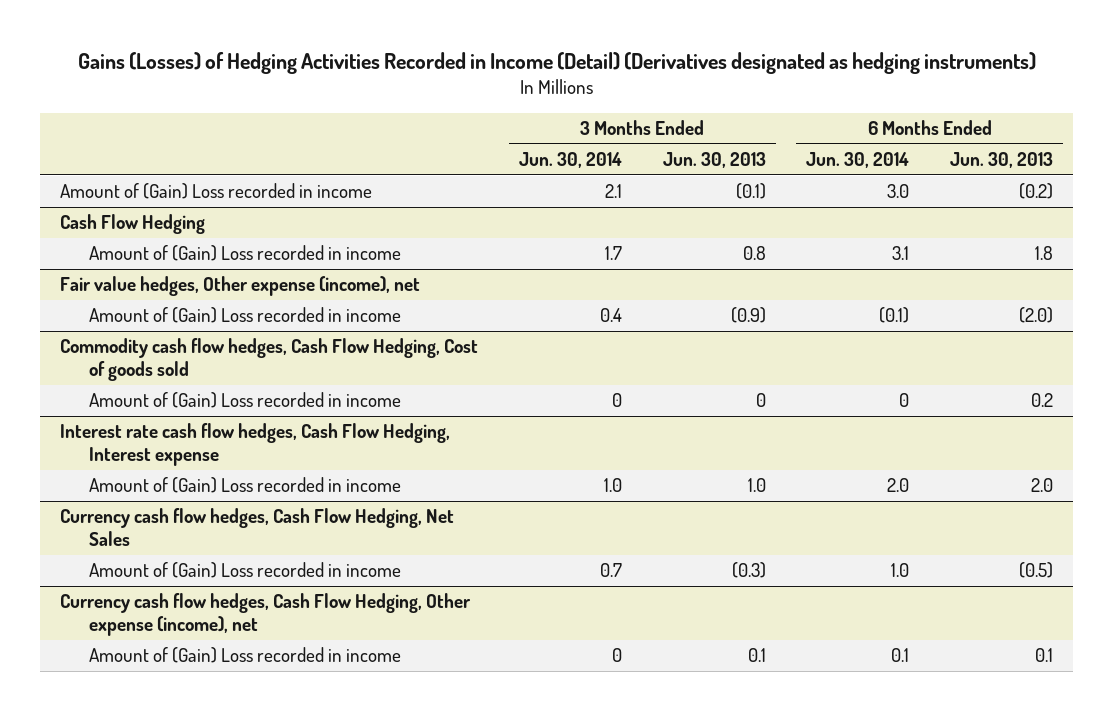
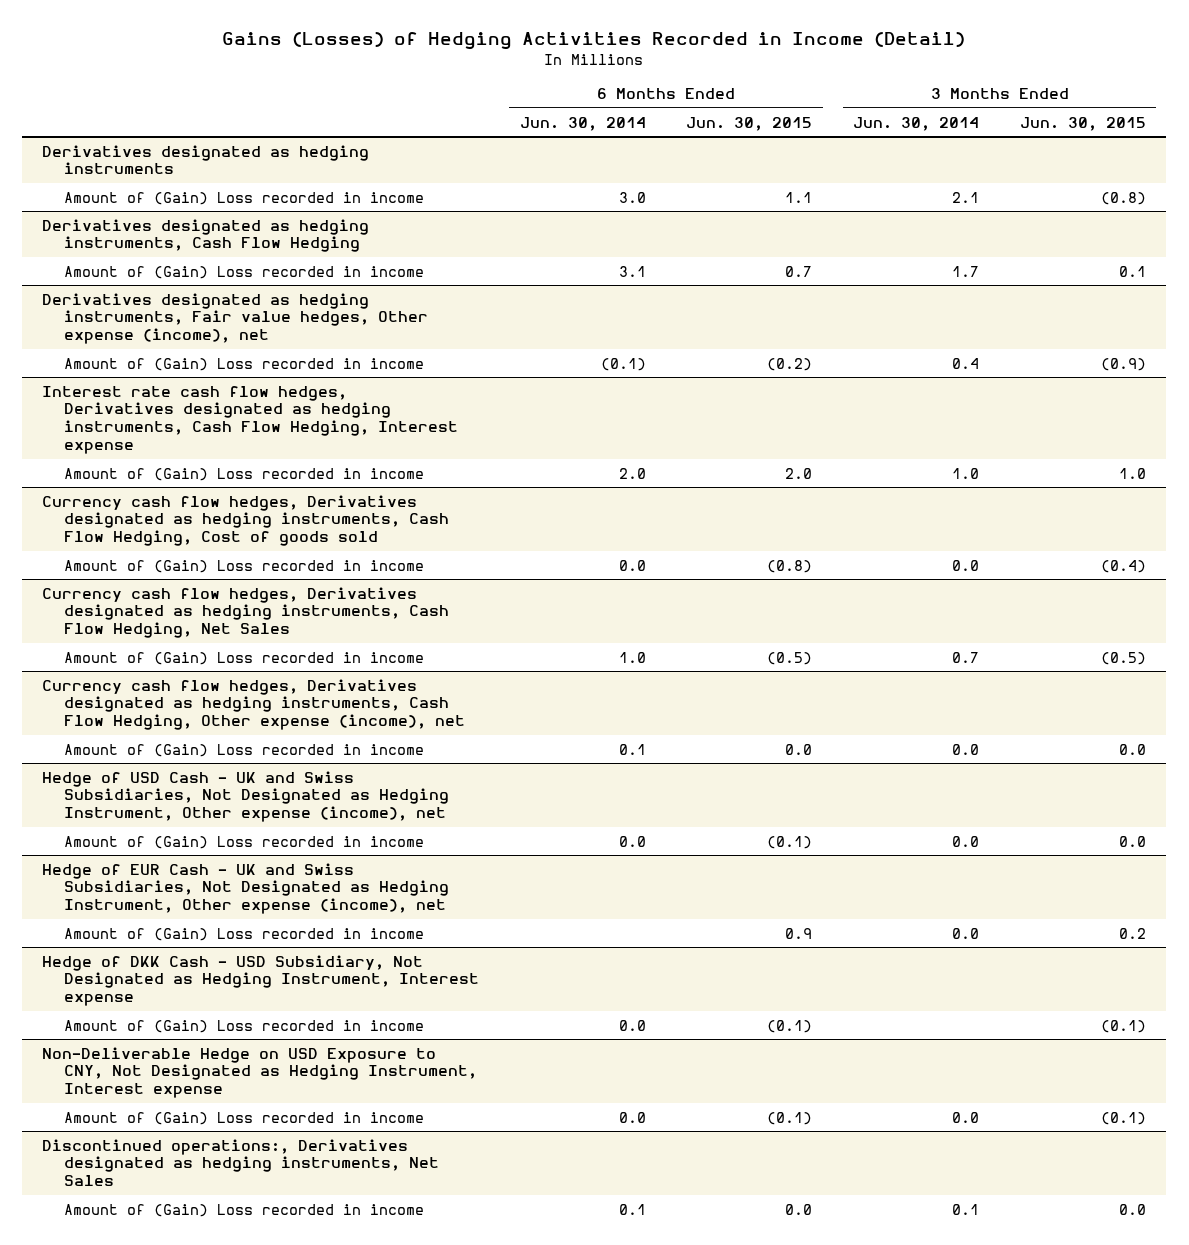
- Gains (Losses) of Hedging Activities Recorded in Income (Detail) (Derivatives designated as hedging instruments)
+ Gains (Losses) of Hedging Activities Recorded in Income (Detail)
- | 3 Months Ended Jun. 30, 2014 | 3 Months Ended Jun. 30, 2013 | 6 Months Ended Jun. 30, 2014 | 6 Months Ended Jun. 30, 2013
+ | 6 Months Ended Jun. 30, 2014 | 6 Months Ended Jun. 30, 2015 | 3 Months Ended Jun. 30, 2014 | 3 Months Ended Jun. 30, 2015
+ Derivatives designated as hedging instruments
- Cash Flow Hedging
+ Derivatives designated as hedging instruments, Cash Flow Hedging
- Fair value hedges, Other expense (income), net
+ Derivatives designated as hedging instruments, Fair value hedges, Other expense (income), net
- Commodity cash flow hedges, Cash Flow Hedging, Cost of goods sold
- Amount of (Gain) Loss recorded in income | 0 | 0 | 0 | 0.2
- Interest rate cash flow hedges, Cash Flow Hedging, Interest expense
+ Interest rate cash flow hedges, Derivatives designated as hedging instruments, Cash Flow Hedging, Interest expense
- Currency cash flow hedges, Cash Flow Hedging, Net Sales
+ Currency cash flow hedges, Derivatives designated as hedging instruments, Cash Flow Hedging, Cost of goods sold
+ Amount of (Gain) Loss recorded in income | 0.0 | (0.8) | 0.0 | (0.4)
+ Currency cash flow hedges, Derivatives designated as hedging instruments, Cash Flow Hedging, Net Sales
- Currency cash flow hedges, Cash Flow Hedging, Other expense (income), net
- Amount of (Gain) Loss recorded in income | 0 | 0.1 | 0.1 | 0.1
+ Currency cash flow hedges, Derivatives designated as hedging instruments, Cash Flow Hedging, Other expense (income), net
+ Amount of (Gain) Loss recorded in income | 0.1 | 0.0 | 0.0 | 0.0
+ Hedge of USD Cash - UK and Swiss Subsidiaries, Not Designated as Hedging Instrument, Other expense (income), net
+ Amount of (Gain) Loss recorded in income | 0.0 | (0.1) | 0.0 | 0.0
+ Hedge of EUR Cash - UK and Swiss Subsidiaries, Not Designated as Hedging Instrument, Other expense (income), net
+ Amount of (Gain) Loss recorded in income | | 0.9 | 0.0 | 0.2
+ Hedge of DKK Cash - USD Subsidiary, Not Designated as Hedging Instrument, Interest expense
+ Amount of (Gain) Loss recorded in income | 0.0 | (0.1) | | (0.1)
+ Non-Deliverable Hedge on USD Exposure to CNY, Not Designated as Hedging Instrument, Interest expense
+ Amount of (Gain) Loss recorded in income | 0.0 | (0.1) | 0.0 | (0.1)
+ Discontinued operations:, Derivatives designated as hedging instruments, Net Sales
+ Amount of (Gain) Loss recorded in income | 0.1 | 0.0 | 0.1 | 0.0

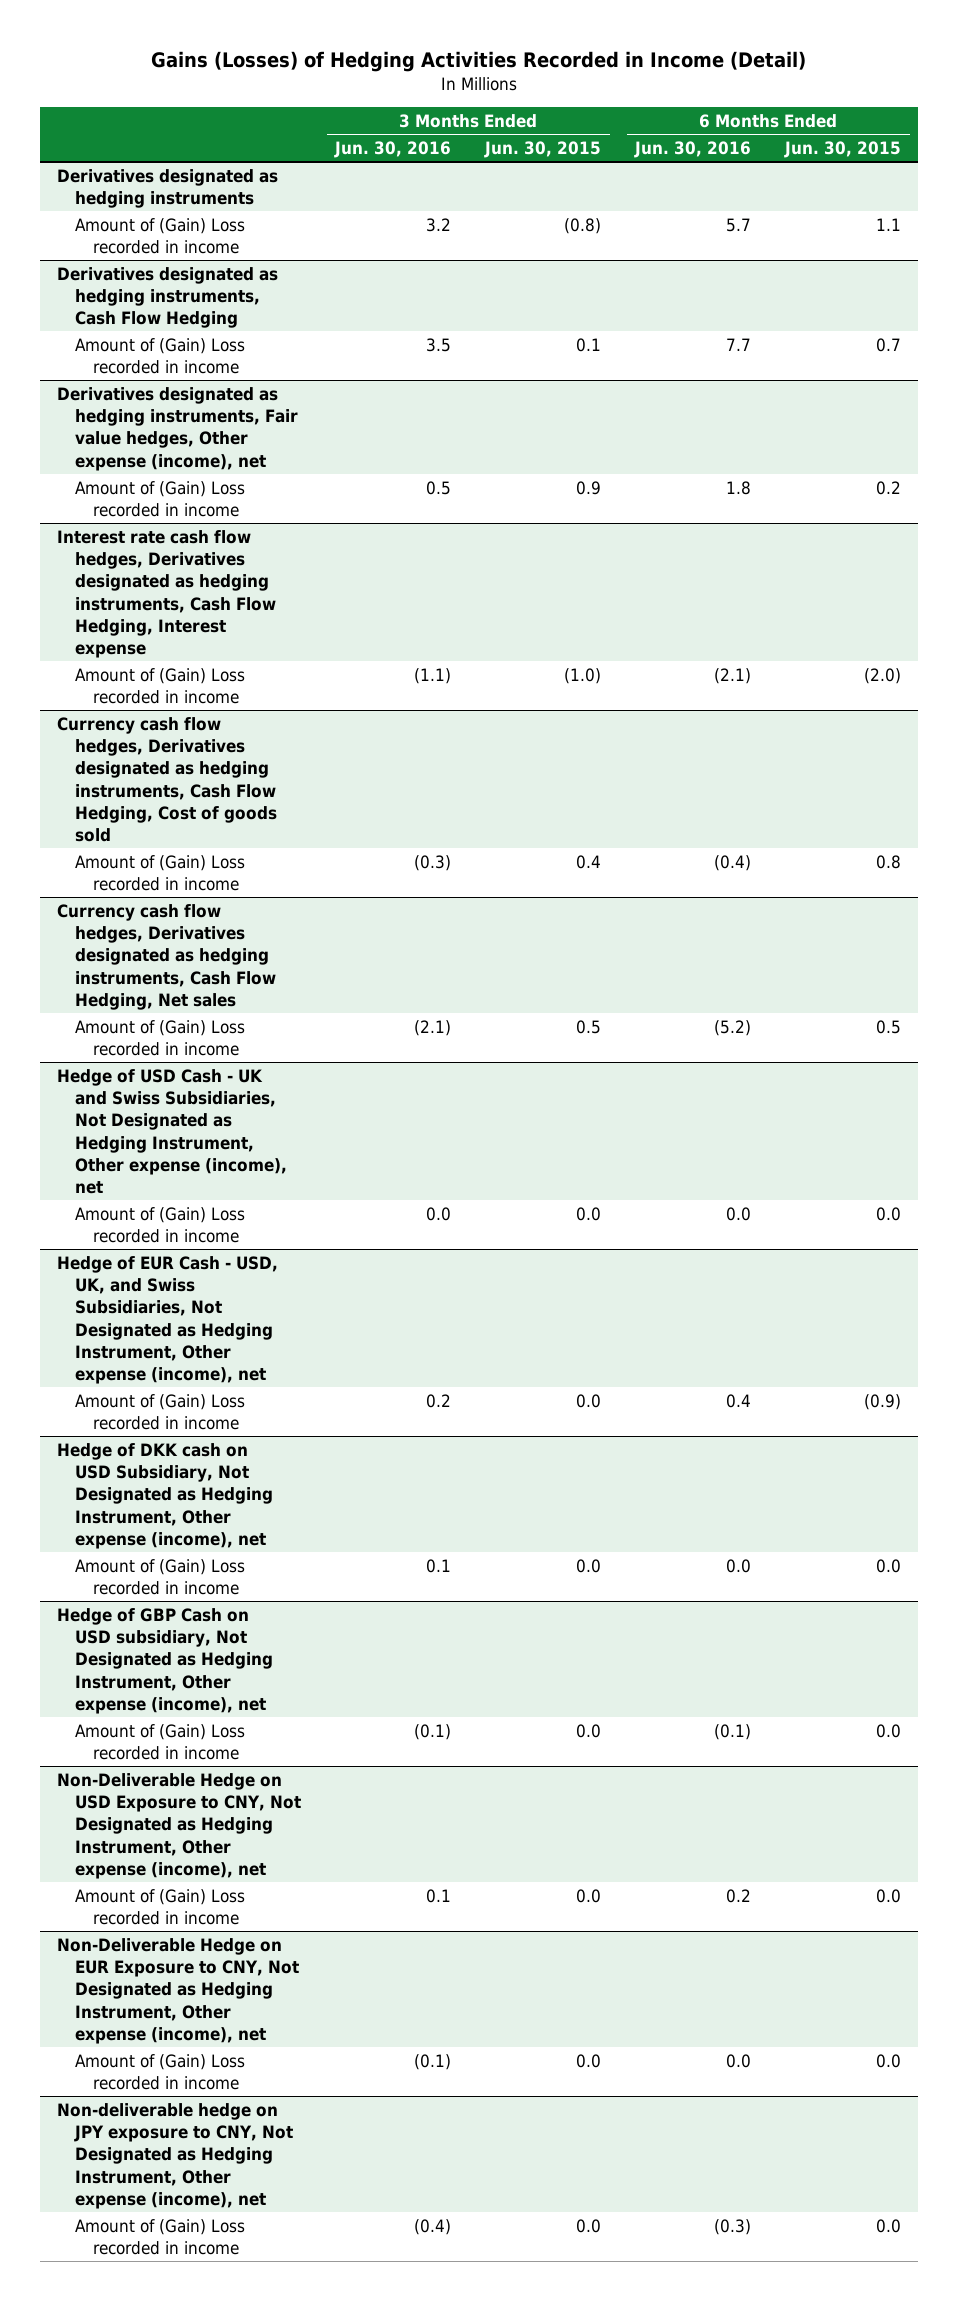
- | 6 Months Ended Jun. 30, 2014 | 6 Months Ended Jun. 30, 2015 | 3 Months Ended Jun. 30, 2014 | 3 Months Ended Jun. 30, 2015
+ | 3 Months Ended Jun. 30, 2016 | 3 Months Ended Jun. 30, 2015 | 6 Months Ended Jun. 30, 2016 | 6 Months Ended Jun. 30, 2015
@ Derivatives designated as hedging instruments, Fair value hedges, Other expense (income), net
- Amount of (Gain) Loss recorded in income | (0.1) | (0.2) | 0.4 | (0.9)
+ Amount of (Gain) Loss recorded in income | 0.5 | 0.9 | 1.8 | 0.2
@ Interest rate cash flow hedges, Derivatives designated as hedging instruments, Cash Flow Hedging, Interest expense
- Amount of (Gain) Loss recorded in income | 2.0 | 2.0 | 1.0 | 1.0
+ Amount of (Gain) Loss recorded in income | (1.1) | (1.0) | (2.1) | (2.0)
@ Currency cash flow hedges, Derivatives designated as hedging instruments, Cash Flow Hedging, Cost of goods sold
- Amount of (Gain) Loss recorded in income | 0.0 | (0.8) | 0.0 | (0.4)
- Currency cash flow hedges, Derivatives designated as hedging instruments, Cash Flow Hedging, Net Sales
- Amount of (Gain) Loss recorded in income | 1.0 | (0.5) | 0.7 | (0.5)
- Currency cash flow hedges, Derivatives designated as hedging instruments, Cash Flow Hedging, Other expense (income), net
- Amount of (Gain) Loss recorded in income | 0.1 | 0.0 | 0.0 | 0.0
@ Currency cash flow hedges, Derivatives designated as hedging instruments, Cash Flow Hedging, Cost of goods sold
+ Amount of (Gain) Loss recorded in income | (0.3) | 0.4 | (0.4) | 0.8
+ Currency cash flow hedges, Derivatives designated as hedging instruments, Cash Flow Hedging, Net sales
+ Amount of (Gain) Loss recorded in income | (2.1) | 0.5 | (5.2) | 0.5
@ Hedge of USD Cash - UK and Swiss Subsidiaries, Not Designated as Hedging Instrument, Other expense (income), net
- Amount of (Gain) Loss recorded in income | 0.0 | (0.1) | 0.0 | 0.0
- Hedge of EUR Cash - UK and Swiss Subsidiaries, Not Designated as Hedging Instrument, Other expense (income), net
- Amount of (Gain) Loss recorded in income | | 0.9 | 0.0 | 0.2
- Hedge of DKK Cash - USD Subsidiary, Not Designated as Hedging Instrument, Interest expense
- Amount of (Gain) Loss recorded in income | 0.0 | (0.1) | | (0.1)
- Non-Deliverable Hedge on USD Exposure to CNY, Not Designated as Hedging Instrument, Interest expense
- Amount of (Gain) Loss recorded in income | 0.0 | (0.1) | 0.0 | (0.1)
- Discontinued operations:, Derivatives designated as hedging instruments, Net Sales
+ Hedge of EUR Cash - USD, UK, and Swiss Subsidiaries, Not Designated as Hedging Instrument, Other expense (income), net
+ Amount of (Gain) Loss recorded in income | 0.2 | 0.0 | 0.4 | (0.9)
+ Hedge of DKK cash on USD Subsidiary, Not Designated as Hedging Instrument, Other expense (income), net
+ Amount of (Gain) Loss recorded in income | 0.1 | 0.0 | 0.0 | 0.0
+ Hedge of GBP Cash on USD subsidiary, Not Designated as Hedging Instrument, Other expense (income), net
+ Amount of (Gain) Loss recorded in income | (0.1) | 0.0 | (0.1) | 0.0
+ Non-Deliverable Hedge on USD Exposure to CNY, Not Designated as Hedging Instrument, Other expense (income), net
+ Amount of (Gain) Loss recorded in income | 0.1 | 0.0 | 0.2 | 0.0
+ Non-Deliverable Hedge on EUR Exposure to CNY, Not Designated as Hedging Instrument, Other expense (income), net
+ Amount of (Gain) Loss recorded in income | (0.1) | 0.0 | 0.0 | 0.0
+ Non-deliverable hedge on JPY exposure to CNY, Not Designated as Hedging Instrument, Other expense (income), net
+ Amount of (Gain) Loss recorded in income | (0.4) | 0.0 | (0.3) | 0.0

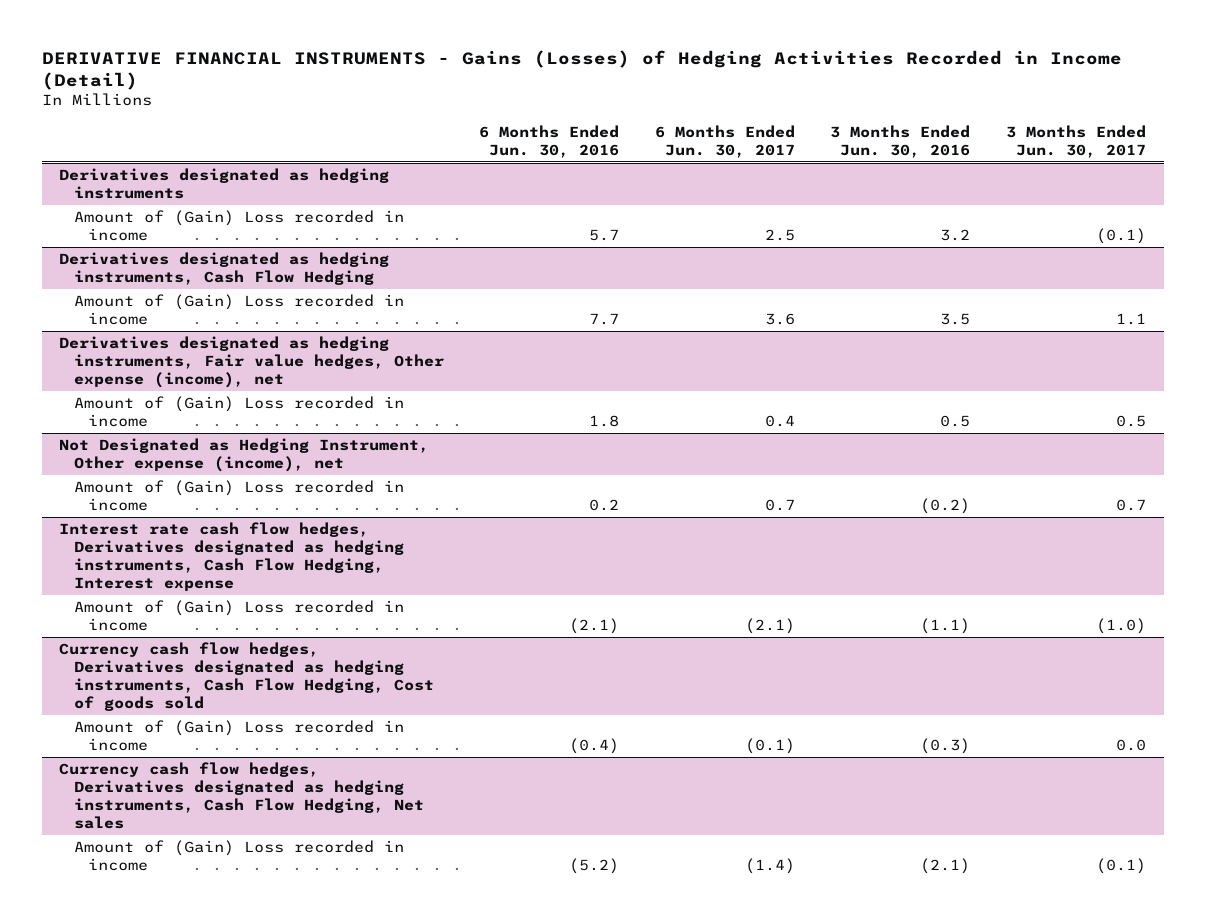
- Gains (Losses) of Hedging Activities Recorded in Income (Detail)
+ DERIVATIVE FINANCIAL INSTRUMENTS - Gains (Losses) of Hedging Activities Recorded in Income (Detail)
- | 3 Months Ended Jun. 30, 2016 | 3 Months Ended Jun. 30, 2015 | 6 Months Ended Jun. 30, 2016 | 6 Months Ended Jun. 30, 2015
+ | 6 Months Ended Jun. 30, 2016 | 6 Months Ended Jun. 30, 2017 | 3 Months Ended Jun. 30, 2016 | 3 Months Ended Jun. 30, 2017
+ Not Designated as Hedging Instrument, Other expense (income), net
+ Amount of (Gain) Loss recorded in income | 0.2 | 0.7 | (0.2) | 0.7
- Hedge of USD Cash - UK and Swiss Subsidiaries, Not Designated as Hedging Instrument, Other expense (income), net
- Amount of (Gain) Loss recorded in income | 0.0 | 0.0 | 0.0 | 0.0
- Hedge of EUR Cash - USD, UK, and Swiss Subsidiaries, Not Designated as Hedging Instrument, Other expense (income), net
- Amount of (Gain) Loss recorded in income | 0.2 | 0.0 | 0.4 | (0.9)
- Hedge of DKK cash on USD Subsidiary, Not Designated as Hedging Instrument, Other expense (income), net
- Amount of (Gain) Loss recorded in income | 0.1 | 0.0 | 0.0 | 0.0
- Hedge of GBP Cash on USD subsidiary, Not Designated as Hedging Instrument, Other expense (income), net
- Amount of (Gain) Loss recorded in income | (0.1) | 0.0 | (0.1) | 0.0
- Non-Deliverable Hedge on USD Exposure to CNY, Not Designated as Hedging Instrument, Other expense (income), net
- Amount of (Gain) Loss recorded in income | 0.1 | 0.0 | 0.2 | 0.0
- Non-Deliverable Hedge on EUR Exposure to CNY, Not Designated as Hedging Instrument, Other expense (income), net
- Amount of (Gain) Loss recorded in income | (0.1) | 0.0 | 0.0 | 0.0
- Non-deliverable hedge on JPY exposure to CNY, Not Designated as Hedging Instrument, Other expense (income), net
- Amount of (Gain) Loss recorded in income | (0.4) | 0.0 | (0.3) | 0.0

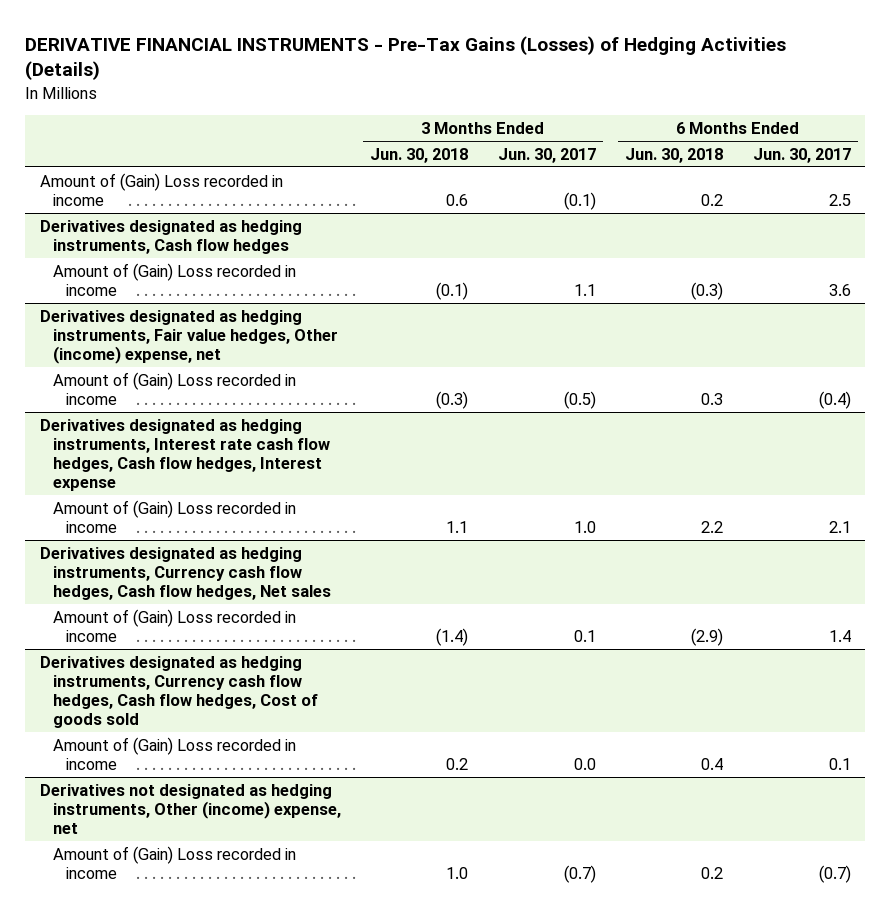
- DERIVATIVE FINANCIAL INSTRUMENTS - Gains (Losses) of Hedging Activities Recorded in Income (Detail)
+ DERIVATIVE FINANCIAL INSTRUMENTS - Pre-Tax Gains (Losses) of Hedging Activities (Details)
- | 6 Months Ended Jun. 30, 2016 | 6 Months Ended Jun. 30, 2017 | 3 Months Ended Jun. 30, 2016 | 3 Months Ended Jun. 30, 2017
+ | 3 Months Ended Jun. 30, 2018 | 3 Months Ended Jun. 30, 2017 | 6 Months Ended Jun. 30, 2018 | 6 Months Ended Jun. 30, 2017
- Derivatives designated as hedging instruments
- Derivatives designated as hedging instruments, Cash Flow Hedging
+ Derivatives designated as hedging instruments, Cash flow hedges
- Derivatives designated as hedging instruments, Fair value hedges, Other expense (income), net
- Amount of (Gain) Loss recorded in income | 1.8 | 0.4 | 0.5 | 0.5
- Not Designated as Hedging Instrument, Other expense (income), net
- Amount of (Gain) Loss recorded in income | 0.2 | 0.7 | (0.2) | 0.7
- Interest rate cash flow hedges, Derivatives designated as hedging instruments, Cash Flow Hedging, Interest expense
- Amount of (Gain) Loss recorded in income | (2.1) | (2.1) | (1.1) | (1.0)
- Currency cash flow hedges, Derivatives designated as hedging instruments, Cash Flow Hedging, Cost of goods sold
- Amount of (Gain) Loss recorded in income | (0.4) | (0.1) | (0.3) | 0.0
- Currency cash flow hedges, Derivatives designated as hedging instruments, Cash Flow Hedging, Net sales
- Amount of (Gain) Loss recorded in income | (5.2) | (1.4) | (2.1) | (0.1)
+ Derivatives designated as hedging instruments, Fair value hedges, Other (income) expense, net
+ Amount of (Gain) Loss recorded in income | (0.3) | (0.5) | 0.3 | (0.4)
+ Derivatives designated as hedging instruments, Interest rate cash flow hedges, Cash flow hedges, Interest expense
+ Amount of (Gain) Loss recorded in income | 1.1 | 1.0 | 2.2 | 2.1
+ Derivatives designated as hedging instruments, Currency cash flow hedges, Cash flow hedges, Net sales
+ Amount of (Gain) Loss recorded in income | (1.4) | 0.1 | (2.9) | 1.4
+ Derivatives designated as hedging instruments, Currency cash flow hedges, Cash flow hedges, Cost of goods sold
+ Amount of (Gain) Loss recorded in income | 0.2 | 0.0 | 0.4 | 0.1
+ Derivatives not designated as hedging instruments, Other (income) expense, net
+ Amount of (Gain) Loss recorded in income | 1.0 | (0.7) | 0.2 | (0.7)

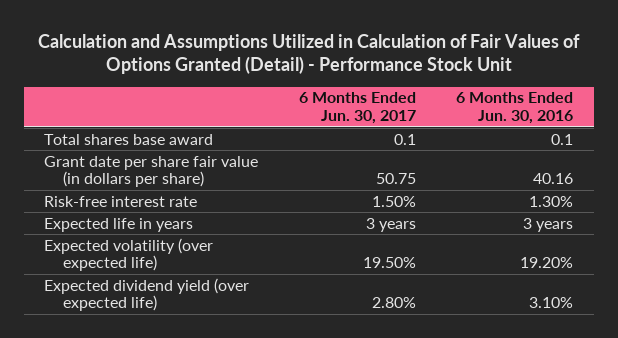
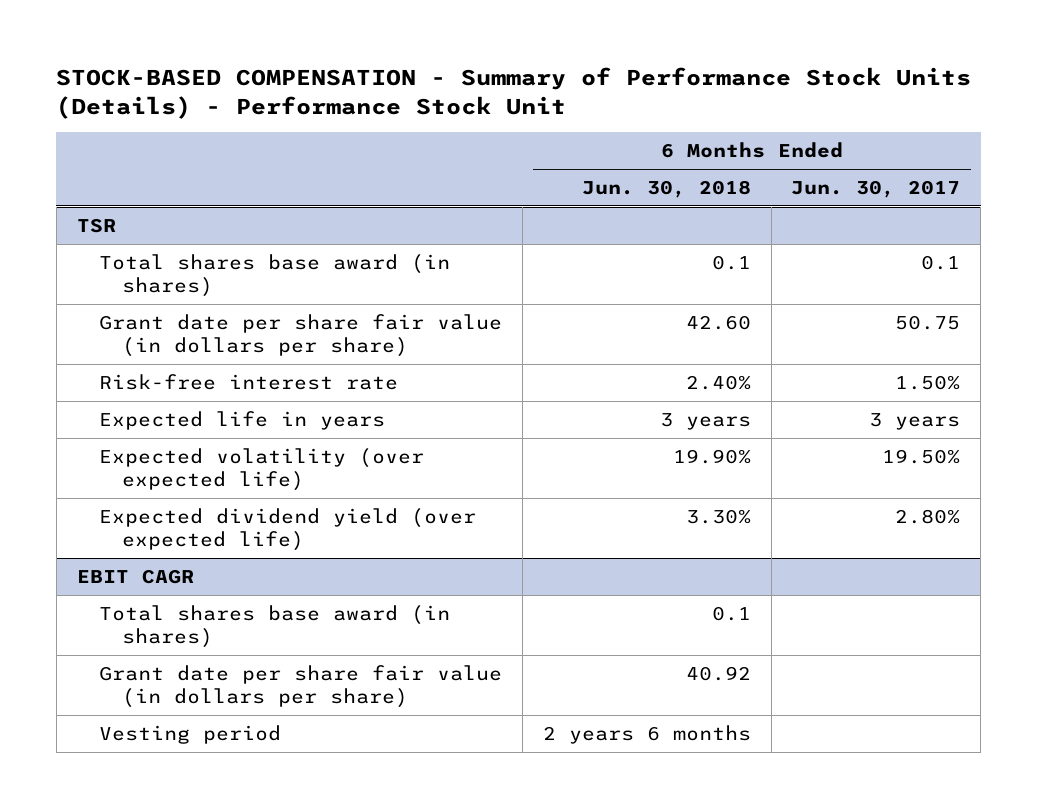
- Calculation and Assumptions Utilized in Calculation of Fair Values of Options Granted (Detail) - Performance Stock Unit
+ STOCK-BASED COMPENSATION - Summary of Performance Stock Units (Details) - Performance Stock Unit
- | 6 Months Ended Jun. 30, 2017 | 6 Months Ended Jun. 30, 2016
+ | 6 Months Ended Jun. 30, 2018 | 6 Months Ended Jun. 30, 2017
- Total shares base award | 0.1 | 0.1
+ TSR
+ Total shares base award (in shares) | 0.1 | 0.1
+ EBIT CAGR
+ Total shares base award (in shares) | 0.1 |
+ Grant date per share fair value (in dollars per share) | 40.92 |
+ Vesting period | 2 years 6 months |

